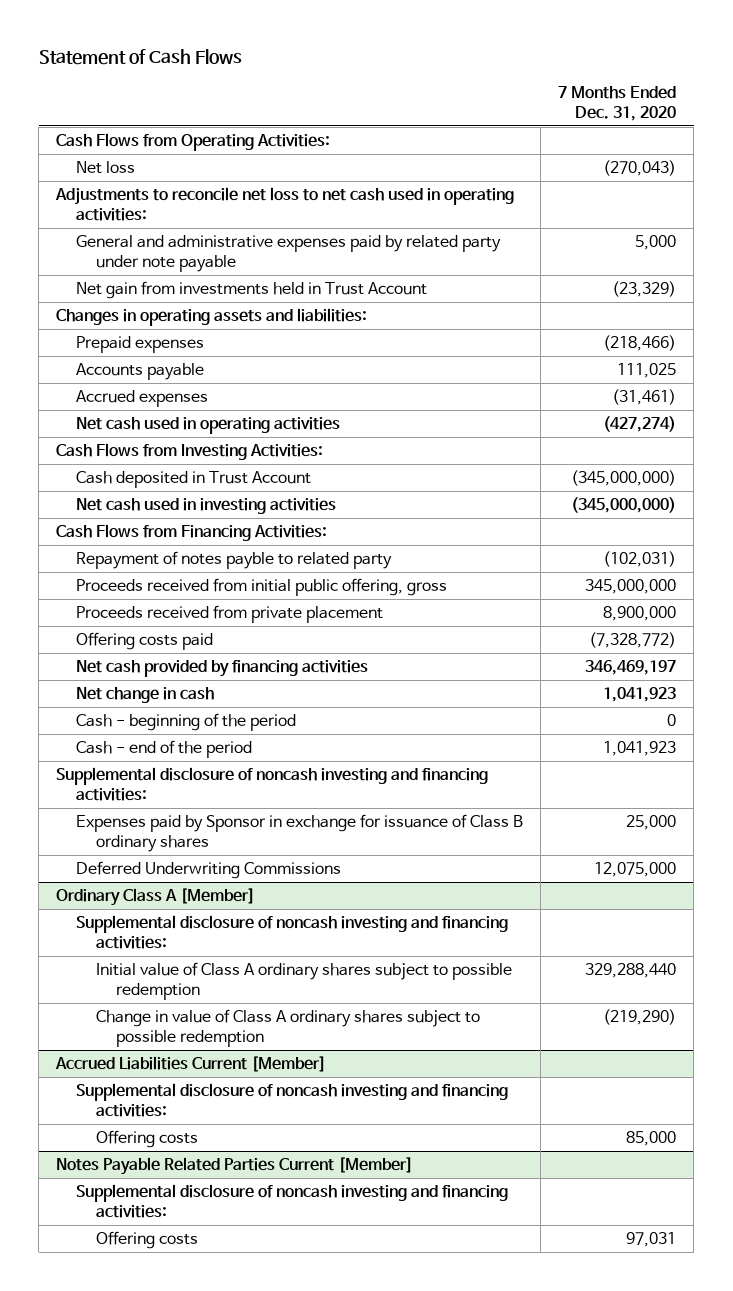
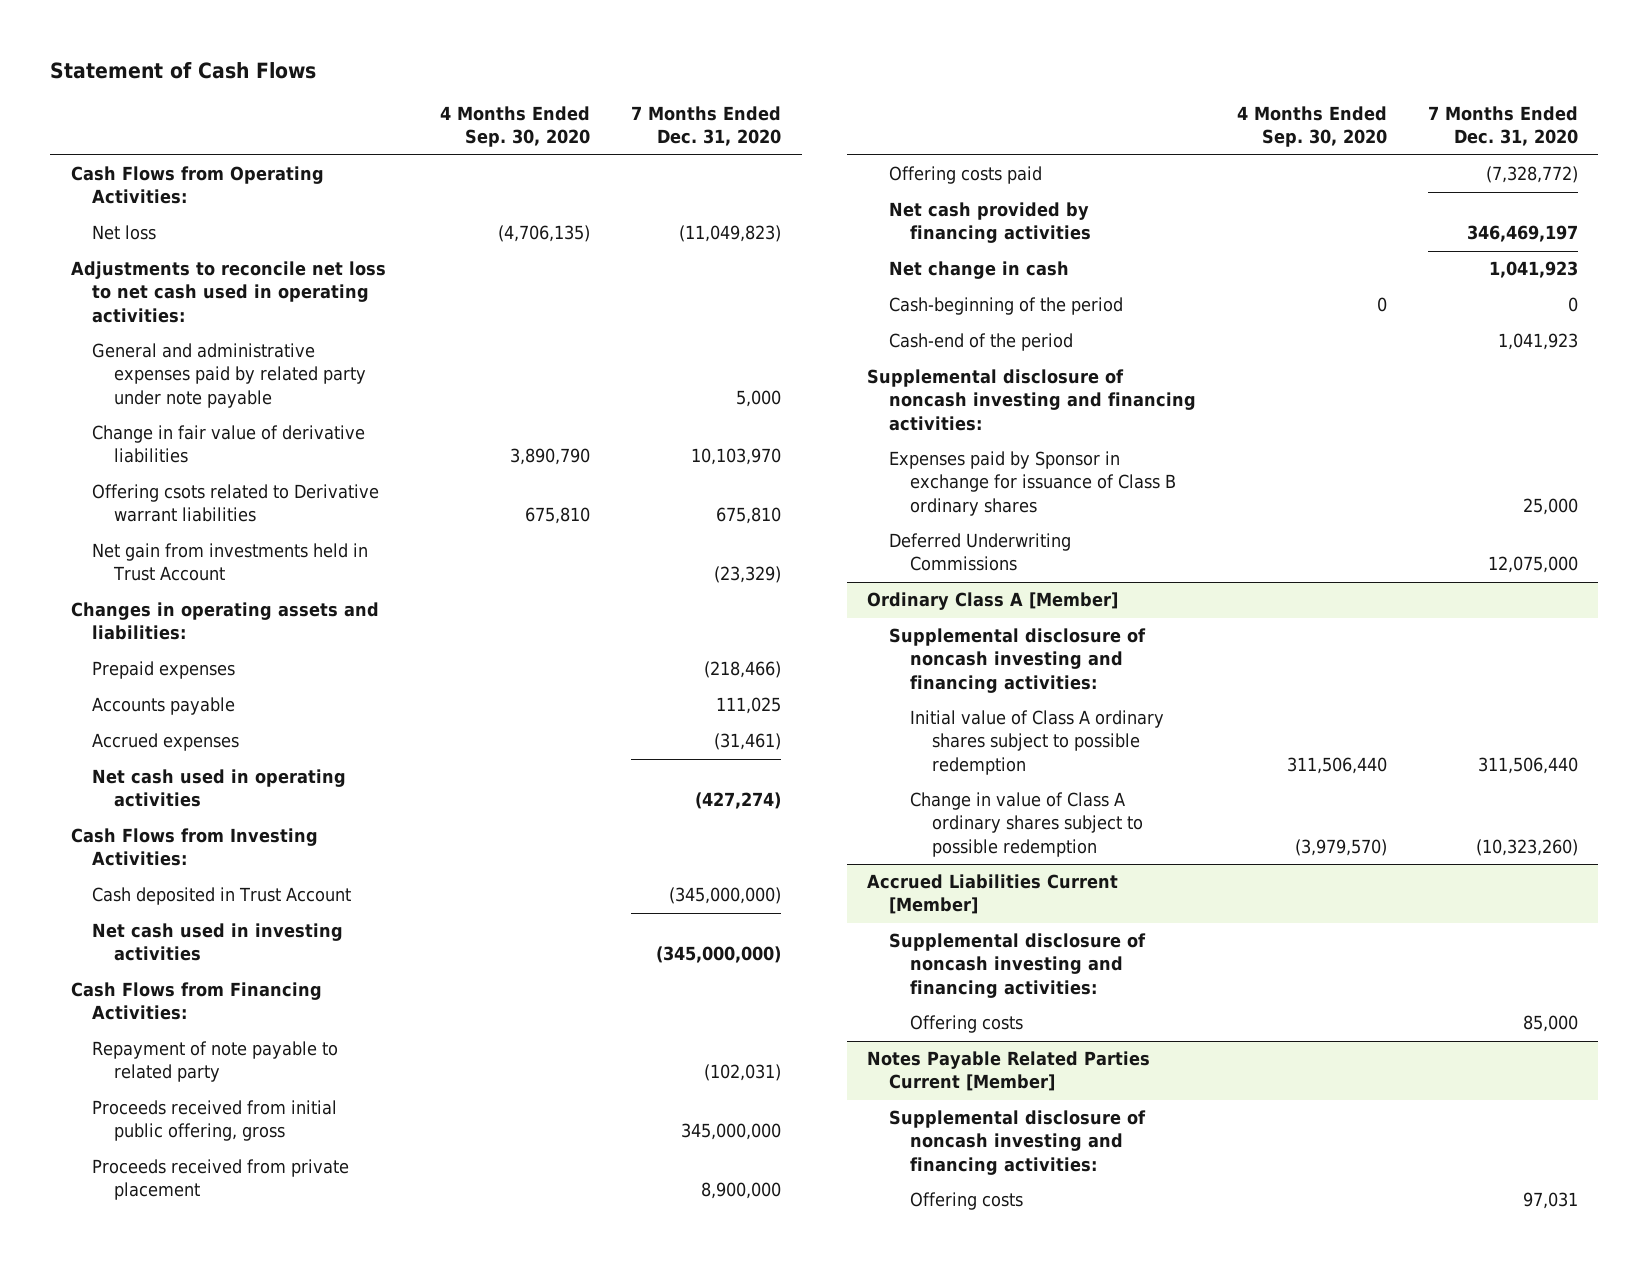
- | 7 Months Ended Dec. 31, 2020
+ | 4 Months Ended Sep. 30, 2020 | 7 Months Ended Dec. 31, 2020
- Net loss | (270,043)
+ Net loss | (4,706,135) | (11,049,823)
+ Change in fair value of derivative liabilities | 3,890,790 | 10,103,970
+ Offering csots related to Derivative warrant liabilities | 675,810 | 675,810
- Repayment of notes payble to related party | (102,031)
+ Repayment of note payable to related party | | (102,031)
- Cash - beginning of the period | 0
- Cash - end of the period | 1,041,923
+ Cash-beginning of the period | 0 | 0
+ Cash-end of the period | | 1,041,923
@ Ordinary Class A [Member]
- Initial value of Class A ordinary shares subject to possible redemption | 329,288,440
- Change in value of Class A ordinary shares subject to possible redemption | (219,290)
+ Initial value of Class A ordinary shares subject to possible redemption | 311,506,440 | 311,506,440
+ Change in value of Class A ordinary shares subject to possible redemption | (3,979,570) | (10,323,260)

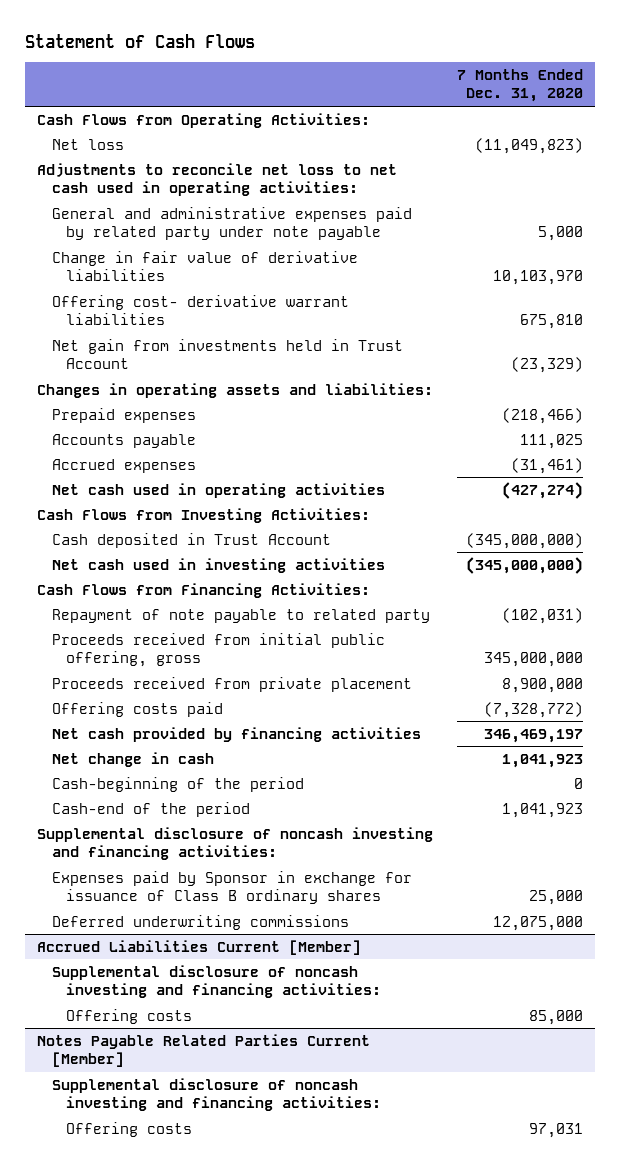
- | 4 Months Ended Sep. 30, 2020 | 7 Months Ended Dec. 31, 2020
+ | 7 Months Ended Dec. 31, 2020
- Offering csots related to Derivative warrant liabilities | 675,810 | 675,810
+ Offering cost- derivative warrant liabilities | 675,810
- Deferred Underwriting Commissions | | 12,075,000
- Ordinary Class A [Member]
- Supplemental disclosure of noncash investing and financing activities:
- Initial value of Class A ordinary shares subject to possible redemption | 311,506,440 | 311,506,440
- Change in value of Class A ordinary shares subject to possible redemption | (3,979,570) | (10,323,260)
+ Deferred underwriting commissions | 12,075,000

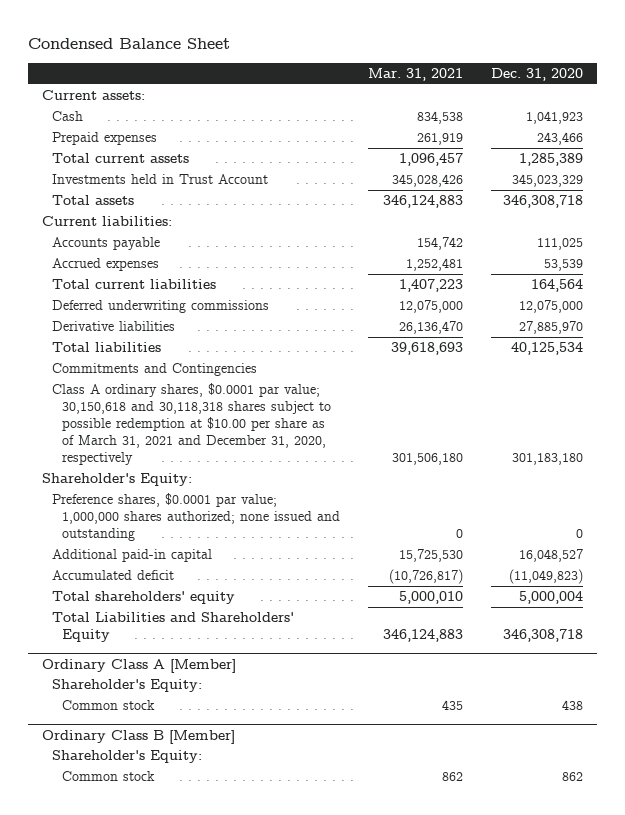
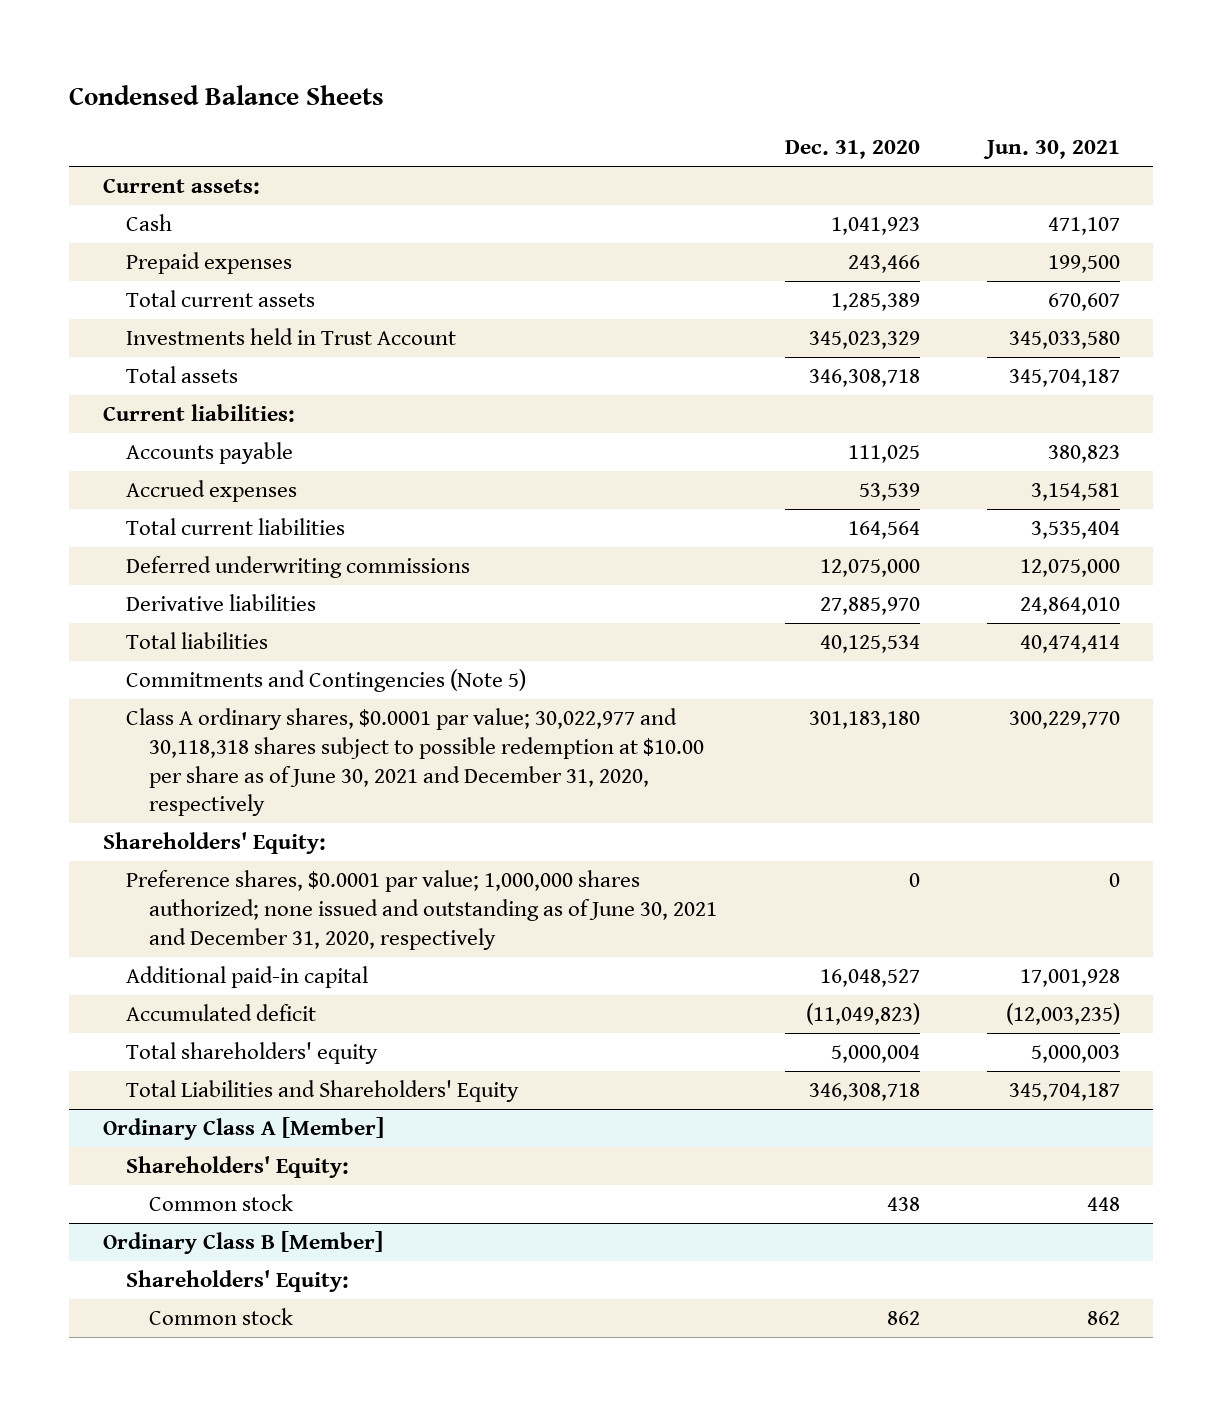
- Condensed Balance Sheet
+ Condensed Balance Sheets
- | Mar. 31, 2021 | Dec. 31, 2020
+ | Dec. 31, 2020 | Jun. 30, 2021
- Commitments and Contingencies
- Class A ordinary shares, $0.0001 par value; 30,150,618 and 30,118,318 shares subject to possible redemption at $10.00 per share as of March 31, 2021 and December 31, 2020, respectively | 301,506,180 | 301,183,180
- Shareholder's Equity:
- Preference shares, $0.0001 par value; 1,000,000 shares authorized; none issued and outstanding | 0 | 0
+ Commitments and Contingencies (Note 5)
+ Class A ordinary shares, $0.0001 par value; 30,022,977 and 30,118,318 shares subject to possible redemption at $10.00 per share as of June 30, 2021 and December 31, 2020, respectively | 301,183,180 | 300,229,770
+ Shareholders' Equity:
+ Preference shares, $0.0001 par value; 1,000,000 shares authorized; none issued and outstanding as of June 30, 2021 and December 31, 2020, respectively | 0 | 0
@ Ordinary Class A [Member]
- Shareholder's Equity:
+ Shareholders' Equity:
@ Ordinary Class B [Member]
- Shareholder's Equity:
+ Shareholders' Equity:

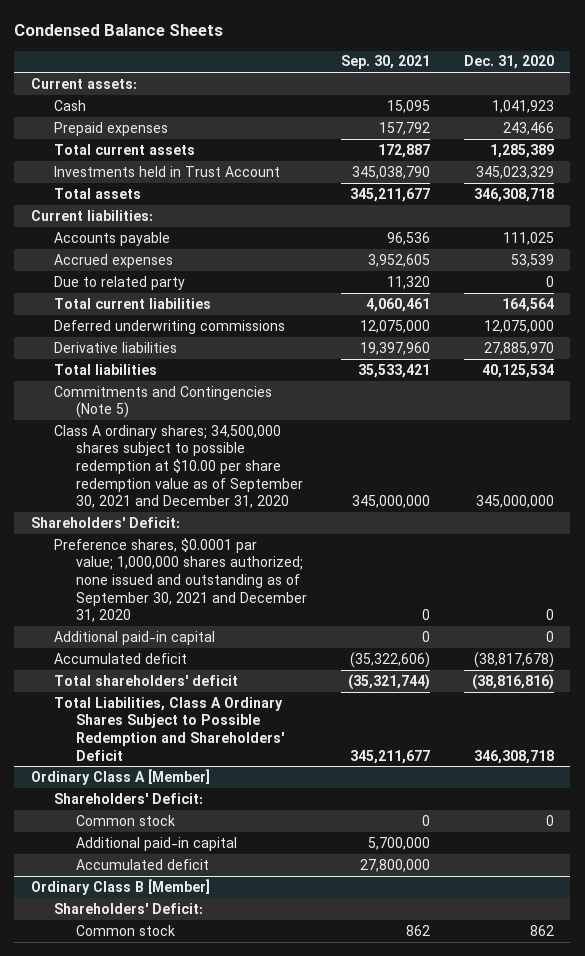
- | Dec. 31, 2020 | Jun. 30, 2021
+ | Sep. 30, 2021 | Dec. 31, 2020
+ Due to related party | 11,320 | 0
- Class A ordinary shares, $0.0001 par value; 30,022,977 and 30,118,318 shares subject to possible redemption at $10.00 per share as of June 30, 2021 and December 31, 2020, respectively | 301,183,180 | 300,229,770
- Shareholders' Equity:
- Preference shares, $0.0001 par value; 1,000,000 shares authorized; none issued and outstanding as of June 30, 2021 and December 31, 2020, respectively | 0 | 0
- Additional paid-in capital | 16,048,527 | 17,001,928
- Accumulated deficit | (11,049,823) | (12,003,235)
- Total shareholders' equity | 5,000,004 | 5,000,003
- Total Liabilities and Shareholders' Equity | 346,308,718 | 345,704,187
+ Class A ordinary shares; 34,500,000 shares subject to possible redemption at $10.00 per share redemption value as of September 30, 2021 and December 31, 2020 | 345,000,000 | 345,000,000
+ Shareholders' Deficit:
+ Preference shares, $0.0001 par value; 1,000,000 shares authorized; none issued and outstanding as of September 30, 2021 and December 31, 2020 | 0 | 0
+ Additional paid-in capital | 0 | 0
+ Accumulated deficit | (35,322,606) | (38,817,678)
+ Total shareholders' deficit | (35,321,744) | (38,816,816)
+ Total Liabilities, Class A Ordinary Shares Subject to Possible Redemption and Shareholders' Deficit | 345,211,677 | 346,308,718
@ Ordinary Class A [Member]
- Shareholders' Equity:
- Common stock | 438 | 448
+ Shareholders' Deficit:
+ Common stock | 0 | 0
+ Additional paid-in capital | 5,700,000 |
+ Accumulated deficit | 27,800,000 |
@ Ordinary Class B [Member]
- Shareholders' Equity:
+ Shareholders' Deficit:

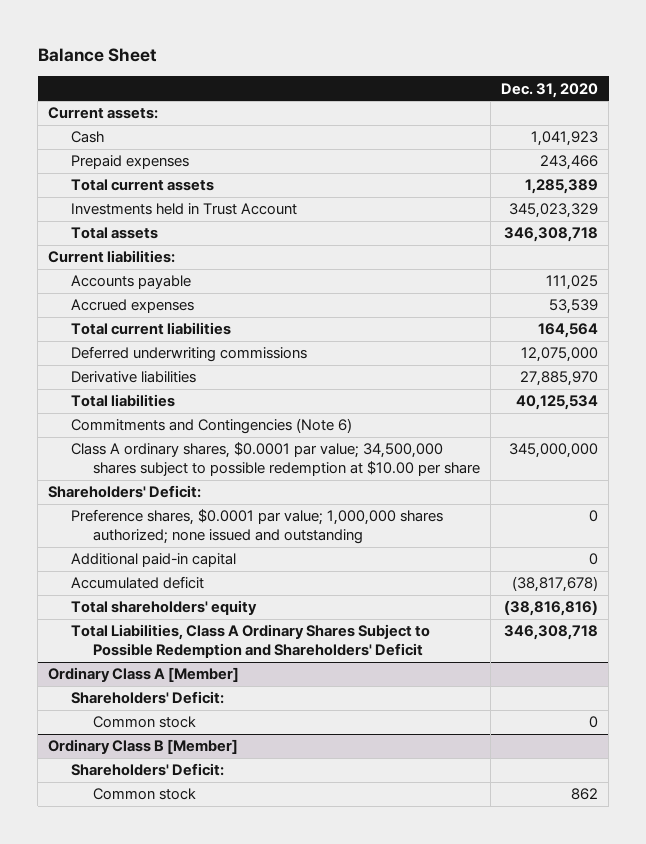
- Condensed Balance Sheets
+ Balance Sheet
- | Sep. 30, 2021 | Dec. 31, 2020
+ | Dec. 31, 2020
- Due to related party | 11,320 | 0
- Commitments and Contingencies (Note 5)
- Class A ordinary shares; 34,500,000 shares subject to possible redemption at $10.00 per share redemption value as of September 30, 2021 and December 31, 2020 | 345,000,000 | 345,000,000
+ Commitments and Contingencies (Note 6)
+ Class A ordinary shares, $0.0001 par value; 34,500,000 shares subject to possible redemption at $10.00 per share | 345,000,000
- Preference shares, $0.0001 par value; 1,000,000 shares authorized; none issued and outstanding as of September 30, 2021 and December 31, 2020 | 0 | 0
+ Preference shares, $0.0001 par value; 1,000,000 shares authorized; none issued and outstanding | 0
- Total shareholders' deficit | (35,321,744) | (38,816,816)
+ Total shareholders' equity | (38,816,816)
@ Ordinary Class A [Member]
- Additional paid-in capital | 5,700,000 |
- Accumulated deficit | 27,800,000 |

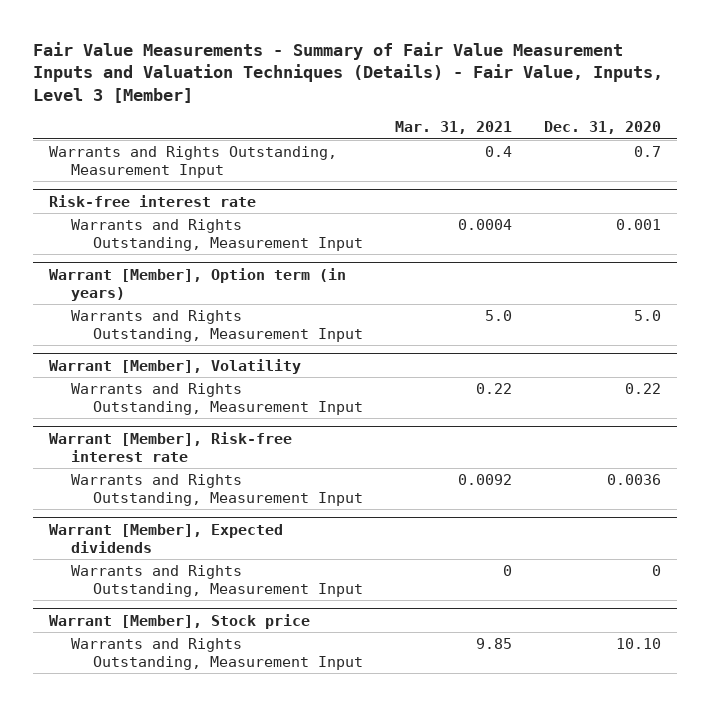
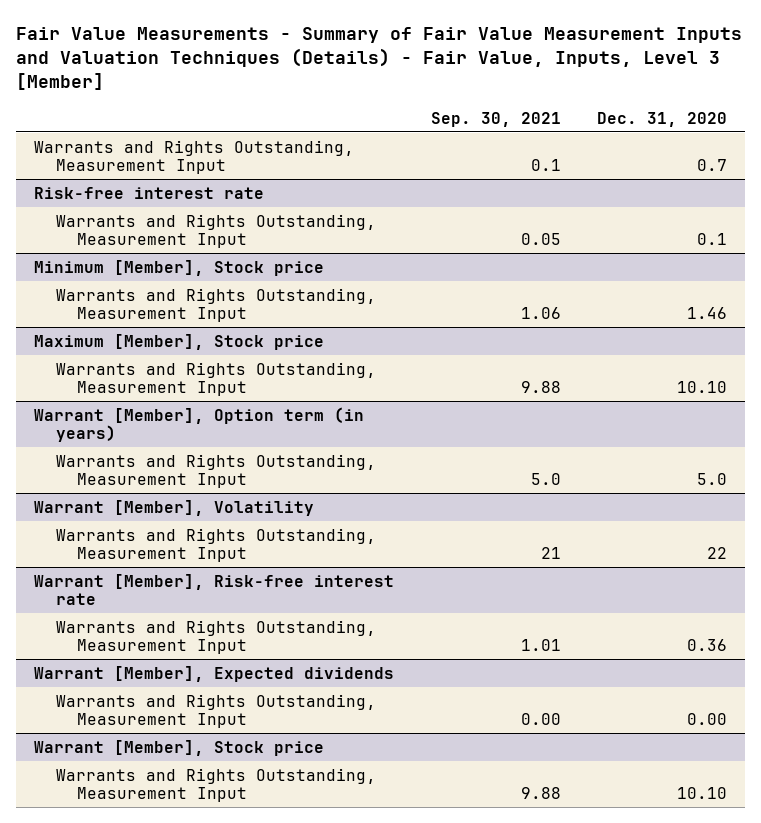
- | Mar. 31, 2021 | Dec. 31, 2020
+ | Sep. 30, 2021 | Dec. 31, 2020
@ Risk-free interest rate
- Warrants and Rights Outstanding, Measurement Input | 0.0004 | 0.001
+ Warrants and Rights Outstanding, Measurement Input | 0.05 | 0.1
+ Minimum [Member], Stock price
+ Warrants and Rights Outstanding, Measurement Input | 1.06 | 1.46
+ Maximum [Member], Stock price
+ Warrants and Rights Outstanding, Measurement Input | 9.88 | 10.10
@ Warrant [Member], Volatility
- Warrants and Rights Outstanding, Measurement Input | 0.22 | 0.22
+ Warrants and Rights Outstanding, Measurement Input | 21 | 22
@ Warrant [Member], Risk-free interest rate
- Warrants and Rights Outstanding, Measurement Input | 0.0092 | 0.0036
+ Warrants and Rights Outstanding, Measurement Input | 1.01 | 0.36
@ Warrant [Member], Expected dividends
- Warrants and Rights Outstanding, Measurement Input | 0 | 0
+ Warrants and Rights Outstanding, Measurement Input | 0.00 | 0.00

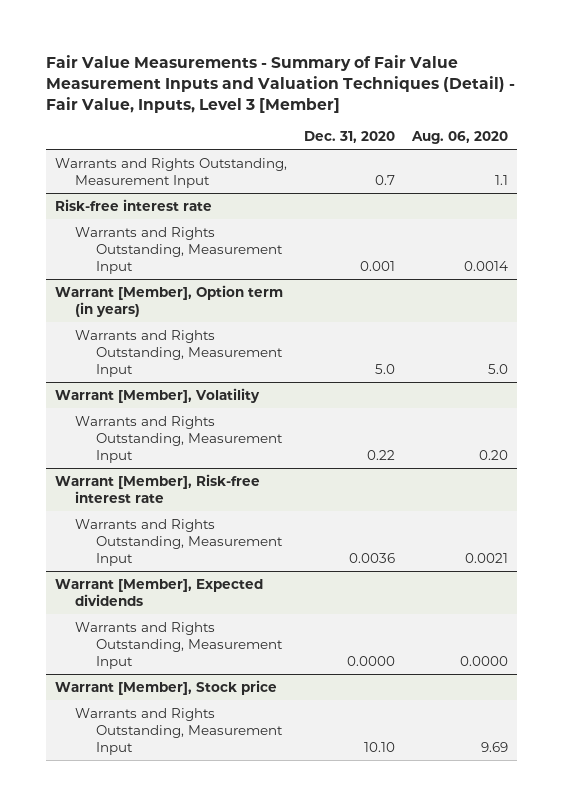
- Fair Value Measurements - Summary of Fair Value Measurement Inputs and Valuation Techniques (Details) - Fair Value, Inputs, Level 3 [Member]
+ Fair Value Measurements - Summary of Fair Value Measurement Inputs and Valuation Techniques (Detail) - Fair Value, Inputs, Level 3 [Member]
- | Sep. 30, 2021 | Dec. 31, 2020
+ | Dec. 31, 2020 | Aug. 06, 2020
@ Risk-free interest rate
- Warrants and Rights Outstanding, Measurement Input | 0.05 | 0.1
- Minimum [Member], Stock price
- Warrants and Rights Outstanding, Measurement Input | 1.06 | 1.46
- Maximum [Member], Stock price
- Warrants and Rights Outstanding, Measurement Input | 9.88 | 10.10
@ Risk-free interest rate
+ Warrants and Rights Outstanding, Measurement Input | 0.001 | 0.0014
@ Warrant [Member], Volatility
- Warrants and Rights Outstanding, Measurement Input | 21 | 22
+ Warrants and Rights Outstanding, Measurement Input | 0.22 | 0.20
@ Warrant [Member], Risk-free interest rate
- Warrants and Rights Outstanding, Measurement Input | 1.01 | 0.36
+ Warrants and Rights Outstanding, Measurement Input | 0.0036 | 0.0021
@ Warrant [Member], Expected dividends
- Warrants and Rights Outstanding, Measurement Input | 0.00 | 0.00
+ Warrants and Rights Outstanding, Measurement Input | 0.0000 | 0.0000

